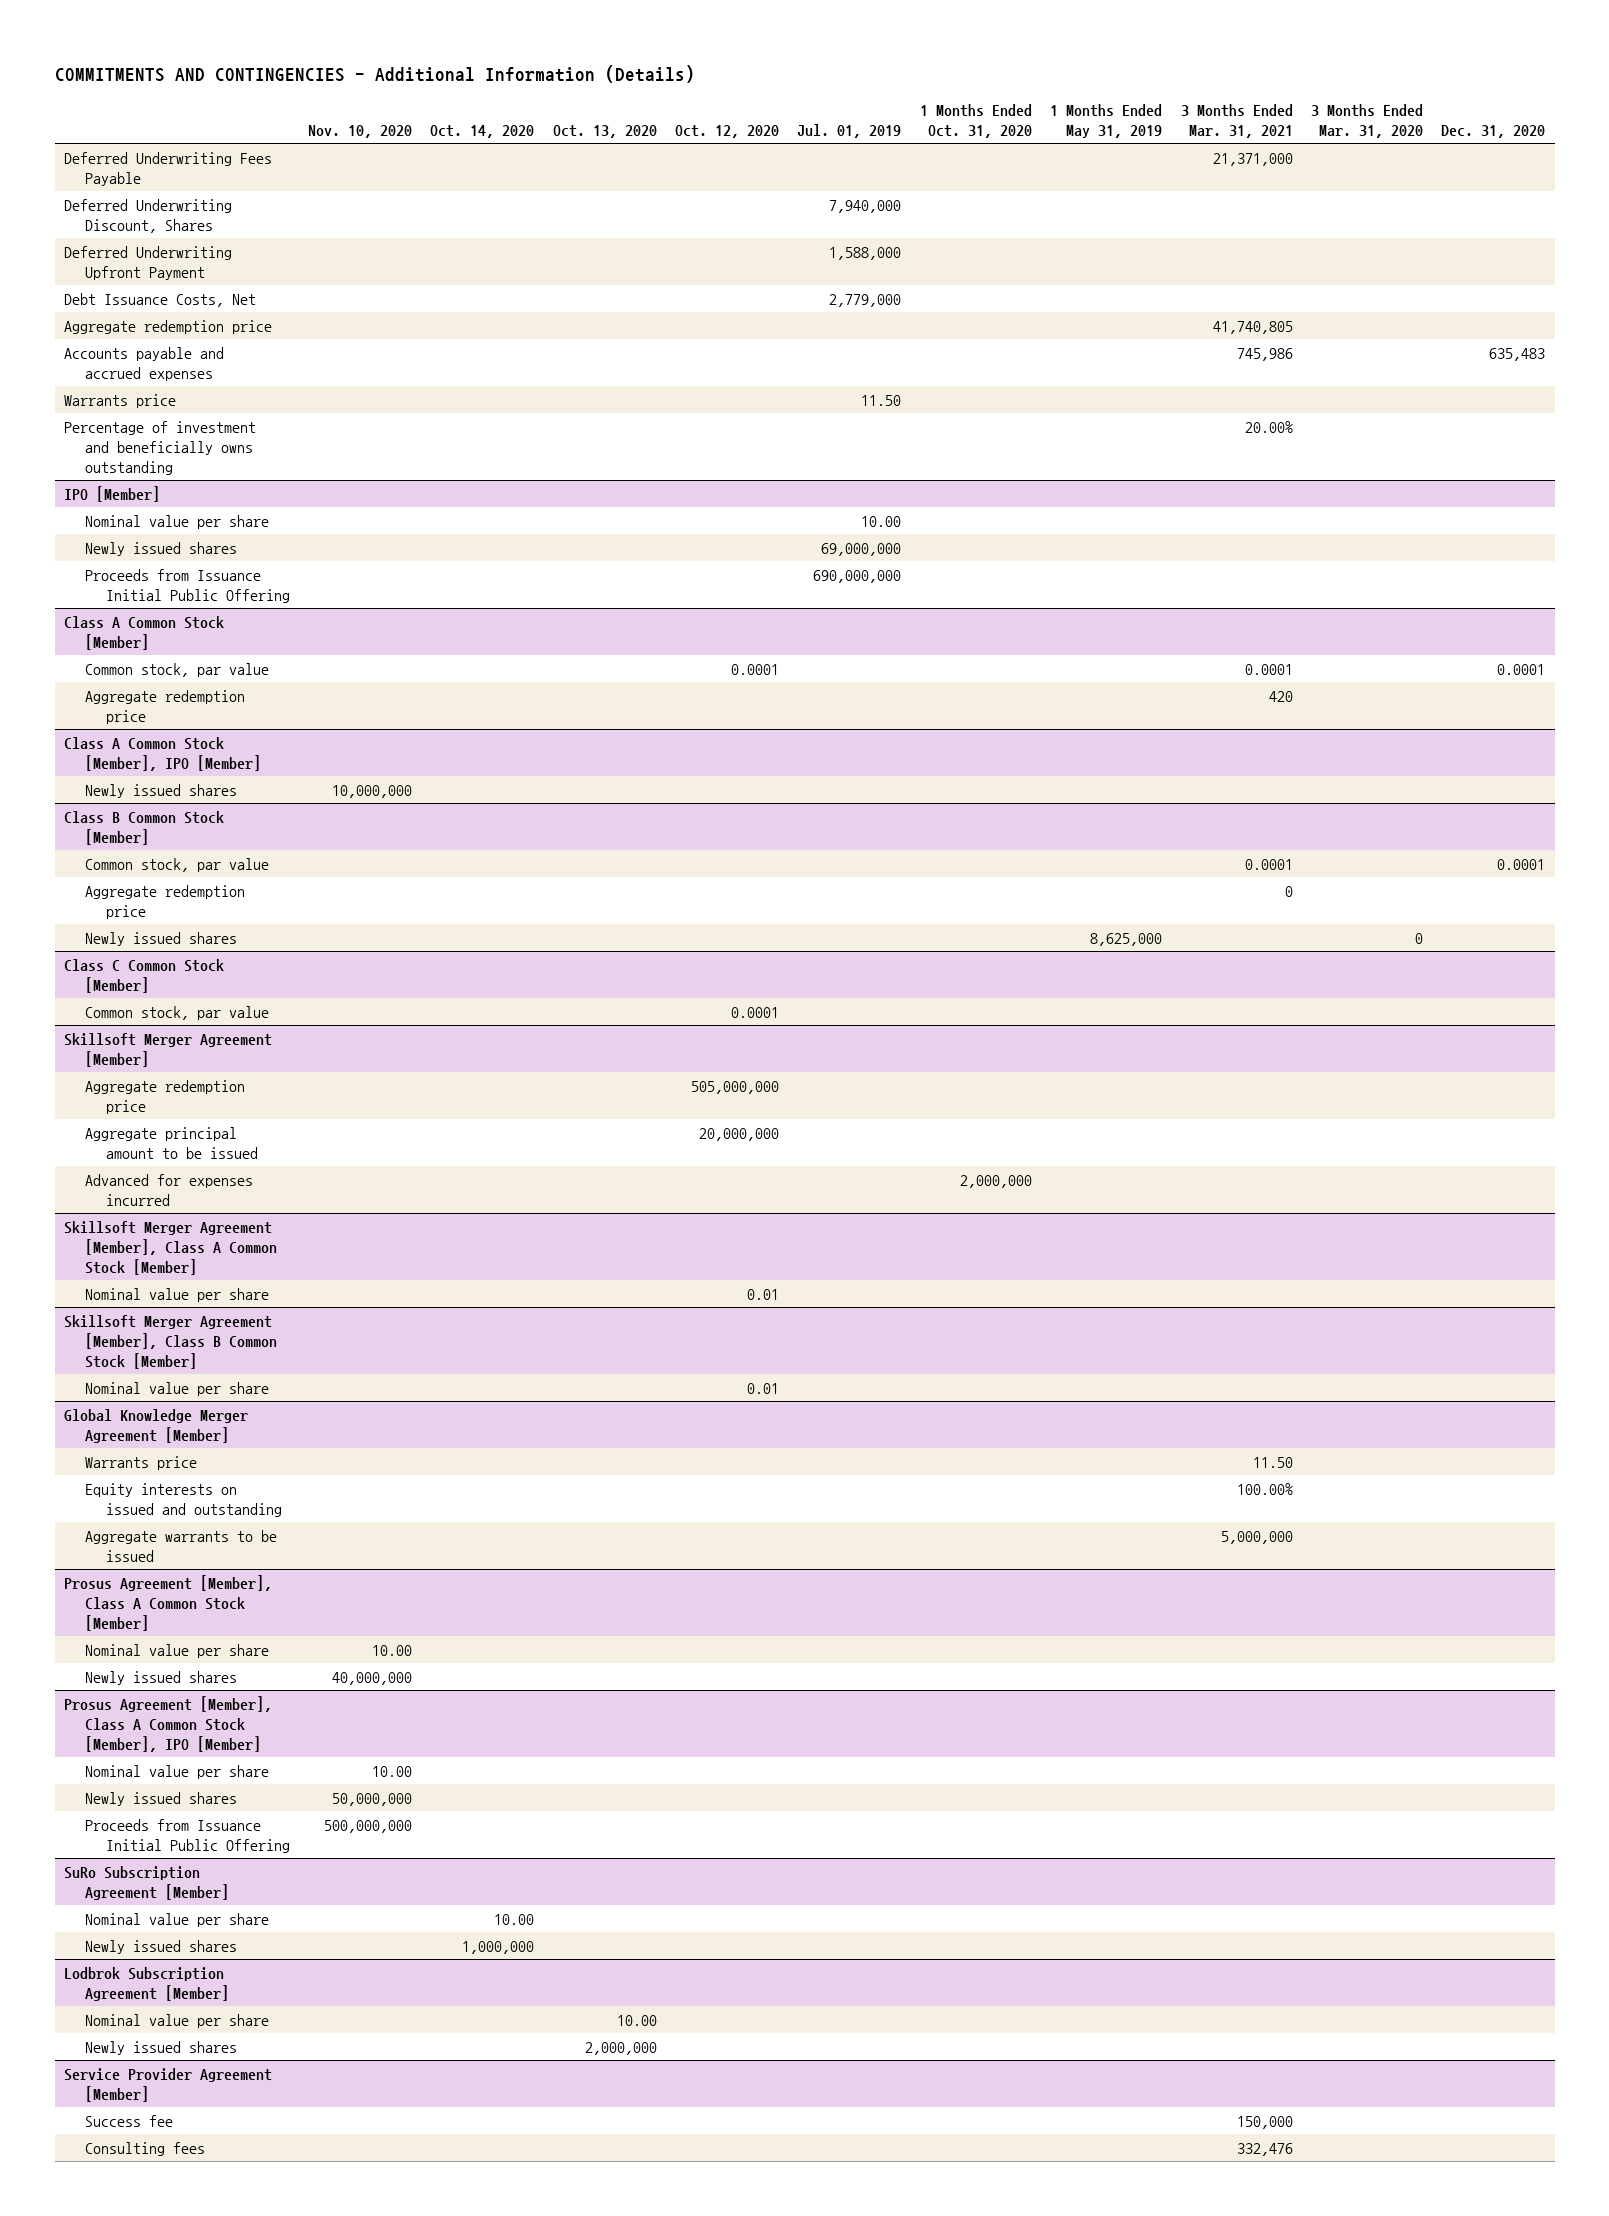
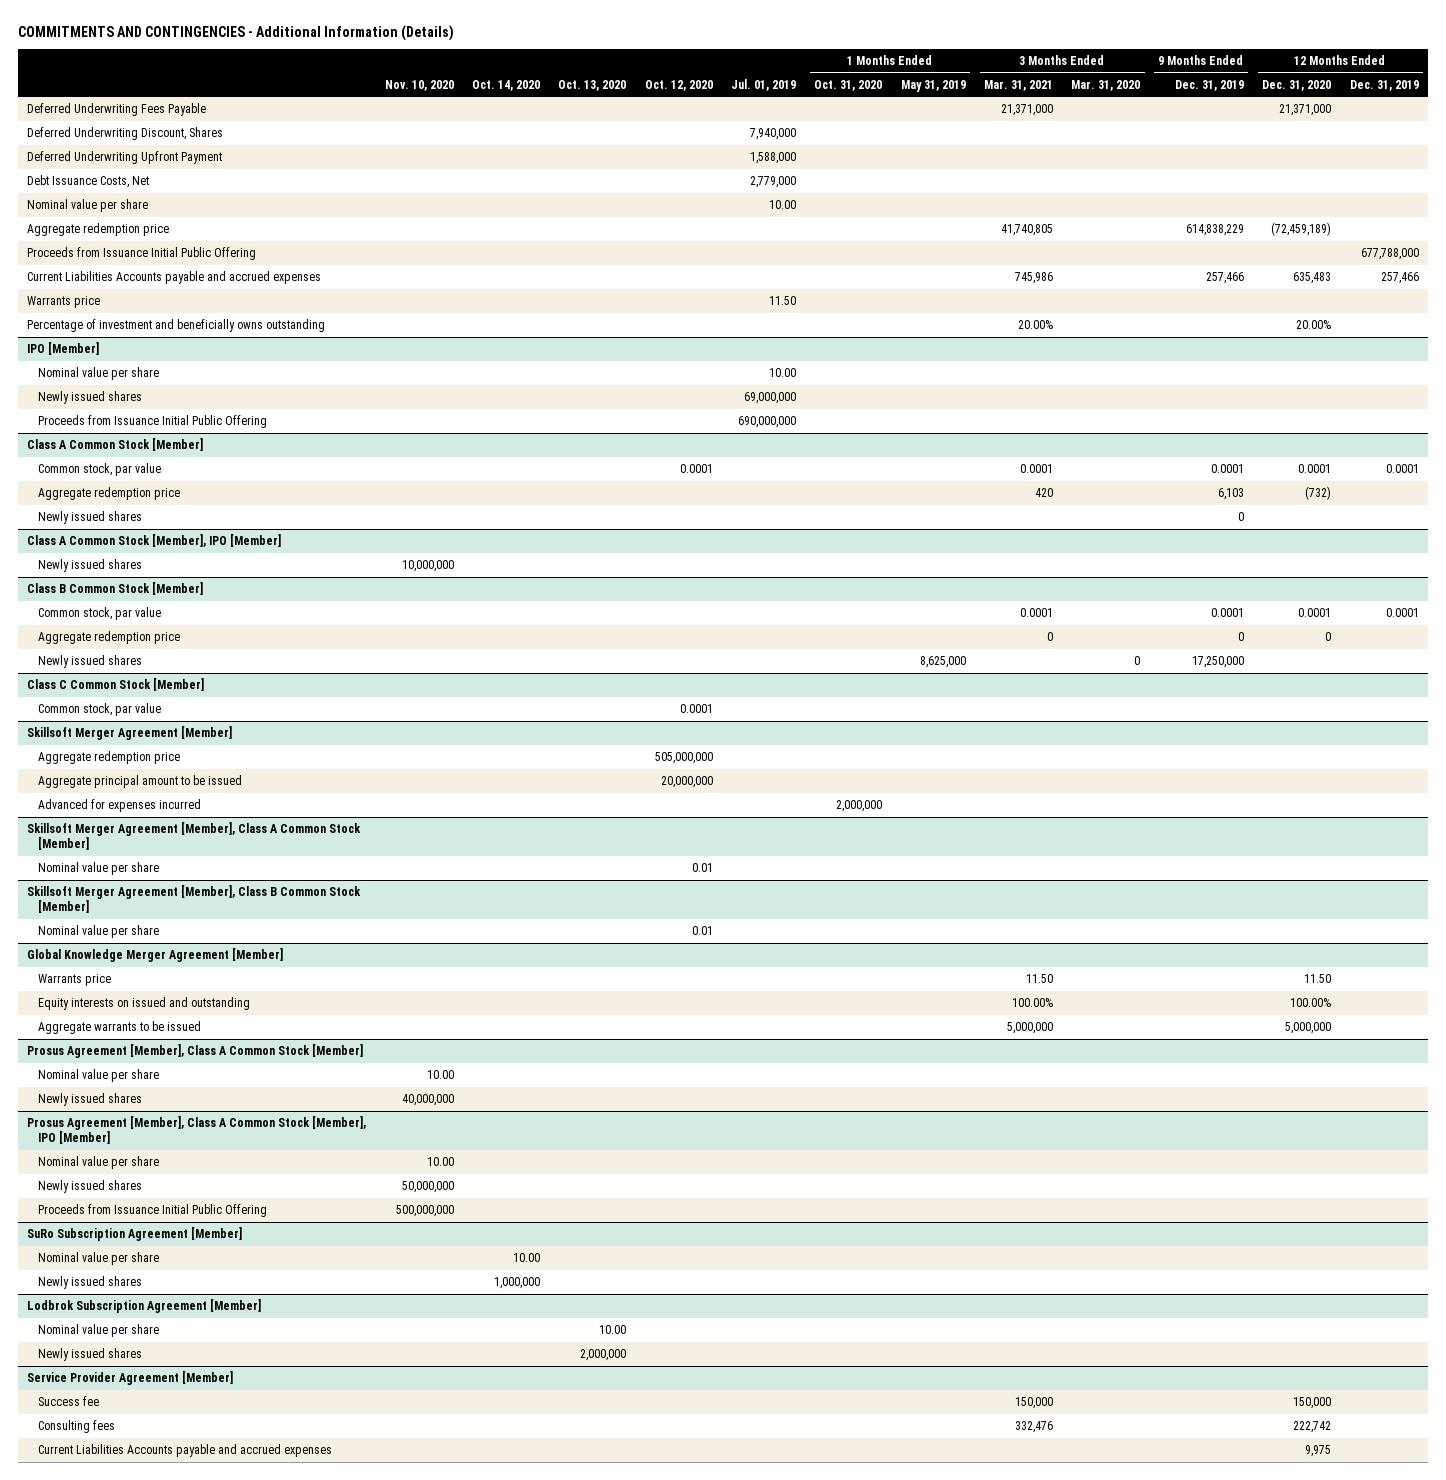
- | Nov. 10, 2020 | Oct. 14, 2020 | Oct. 13, 2020 | Oct. 12, 2020 | Jul. 01, 2019 | 1 Months Ended Oct. 31, 2020 | 1 Months Ended May 31, 2019 | 3 Months Ended Mar. 31, 2021 | 3 Months Ended Mar. 31, 2020 | Dec. 31, 2020
+ | Nov. 10, 2020 | Oct. 14, 2020 | Oct. 13, 2020 | Oct. 12, 2020 | Jul. 01, 2019 | 1 Months Ended Oct. 31, 2020 | 1 Months Ended May 31, 2019 | 3 Months Ended Mar. 31, 2021 | 3 Months Ended Mar. 31, 2020 | 9 Months Ended Dec. 31, 2019 | 12 Months Ended Dec. 31, 2020 | 12 Months Ended Dec. 31, 2019
+ Nominal value per share | | | | | 10.00 | | | | | | |
- Accounts payable and accrued expenses | | | | | | | | 745,986 | | 635,483
+ Proceeds from Issuance Initial Public Offering | | | | | | | | | | | | 677,788,000
+ Current Liabilities Accounts payable and accrued expenses | | | | | | | | 745,986 | | 257,466 | 635,483 | 257,466
@ Class A Common Stock [Member]
+ Newly issued shares | | | | | | | | | | 0 | |
@ Service Provider Agreement [Member]
+ Current Liabilities Accounts payable and accrued expenses | | | | | | | | | | | 9,975 |

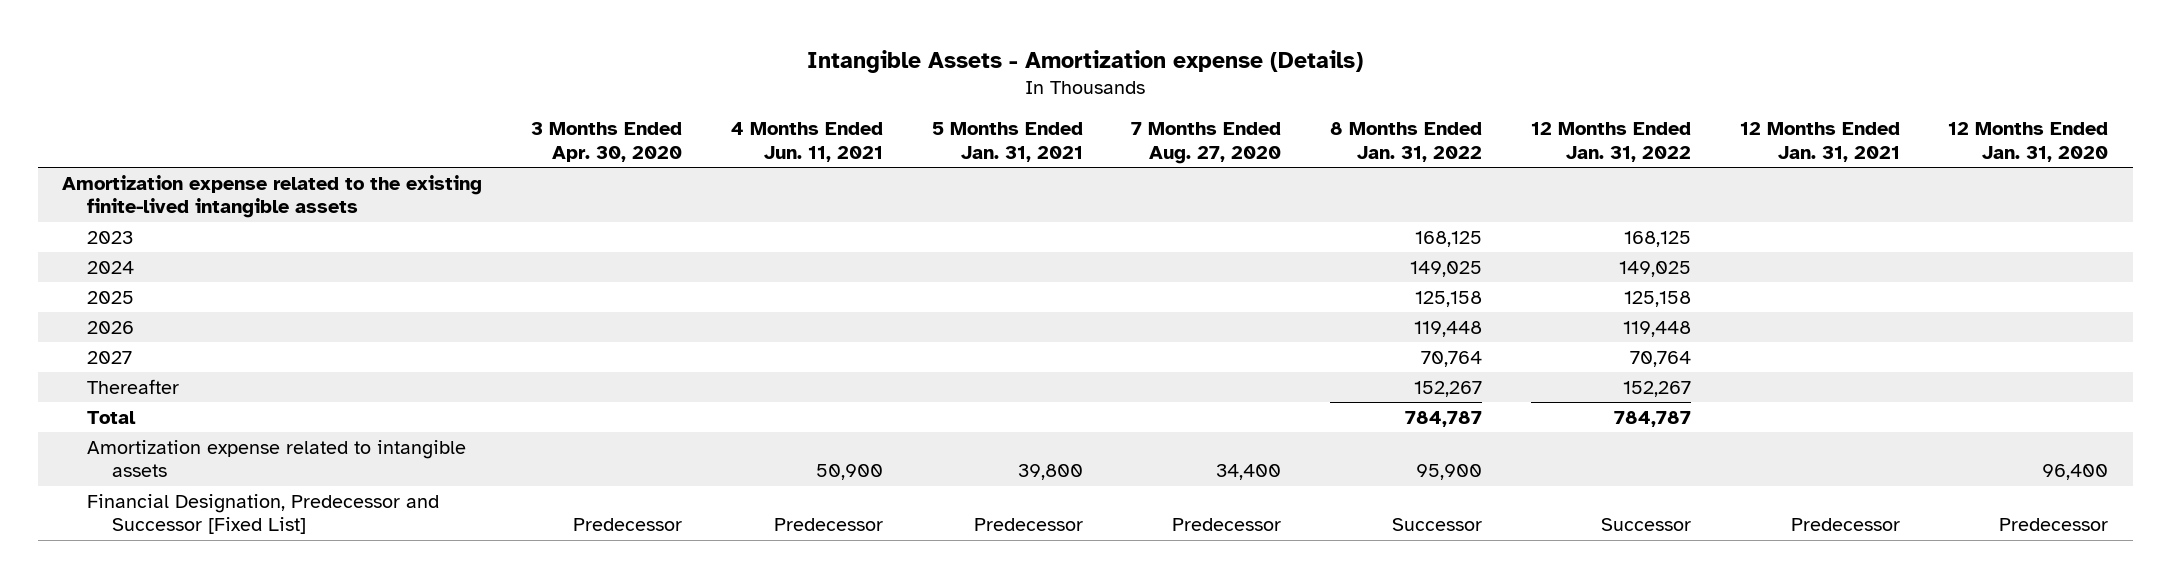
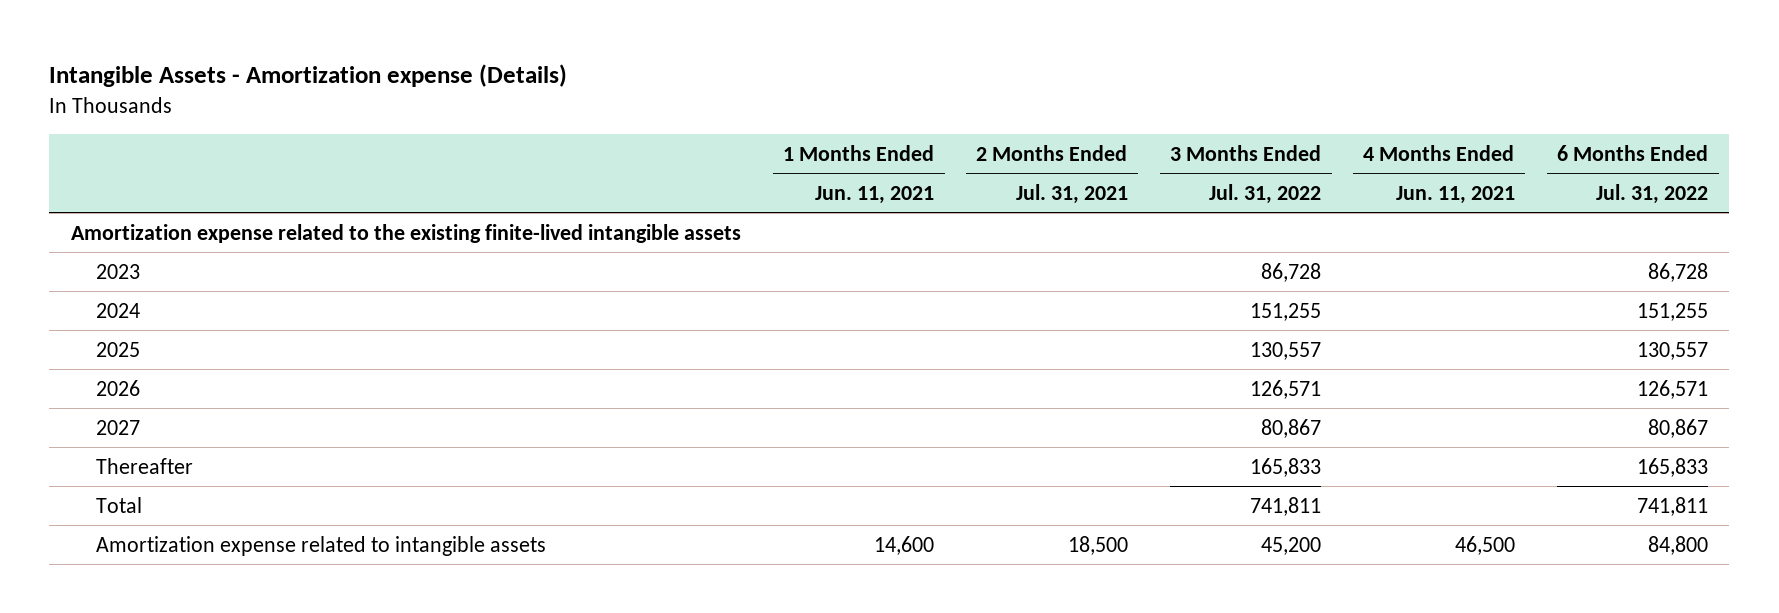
- | 3 Months Ended Apr. 30, 2020 | 4 Months Ended Jun. 11, 2021 | 5 Months Ended Jan. 31, 2021 | 7 Months Ended Aug. 27, 2020 | 8 Months Ended Jan. 31, 2022 | 12 Months Ended Jan. 31, 2022 | 12 Months Ended Jan. 31, 2021 | 12 Months Ended Jan. 31, 2020
+ | 1 Months Ended Jun. 11, 2021 | 2 Months Ended Jul. 31, 2021 | 3 Months Ended Jul. 31, 2022 | 4 Months Ended Jun. 11, 2021 | 6 Months Ended Jul. 31, 2022
- Amortization expense related to intangible assets | | 50,900 | 39,800 | 34,400 | 95,900 | | | 96,400
- Financial Designation, Predecessor and Successor [Fixed List] | Predecessor | Predecessor | Predecessor | Predecessor | Successor | Successor | Predecessor | Predecessor
+ Amortization expense related to intangible assets | 14,600 | 18,500 | 45,200 | 46,500 | 84,800

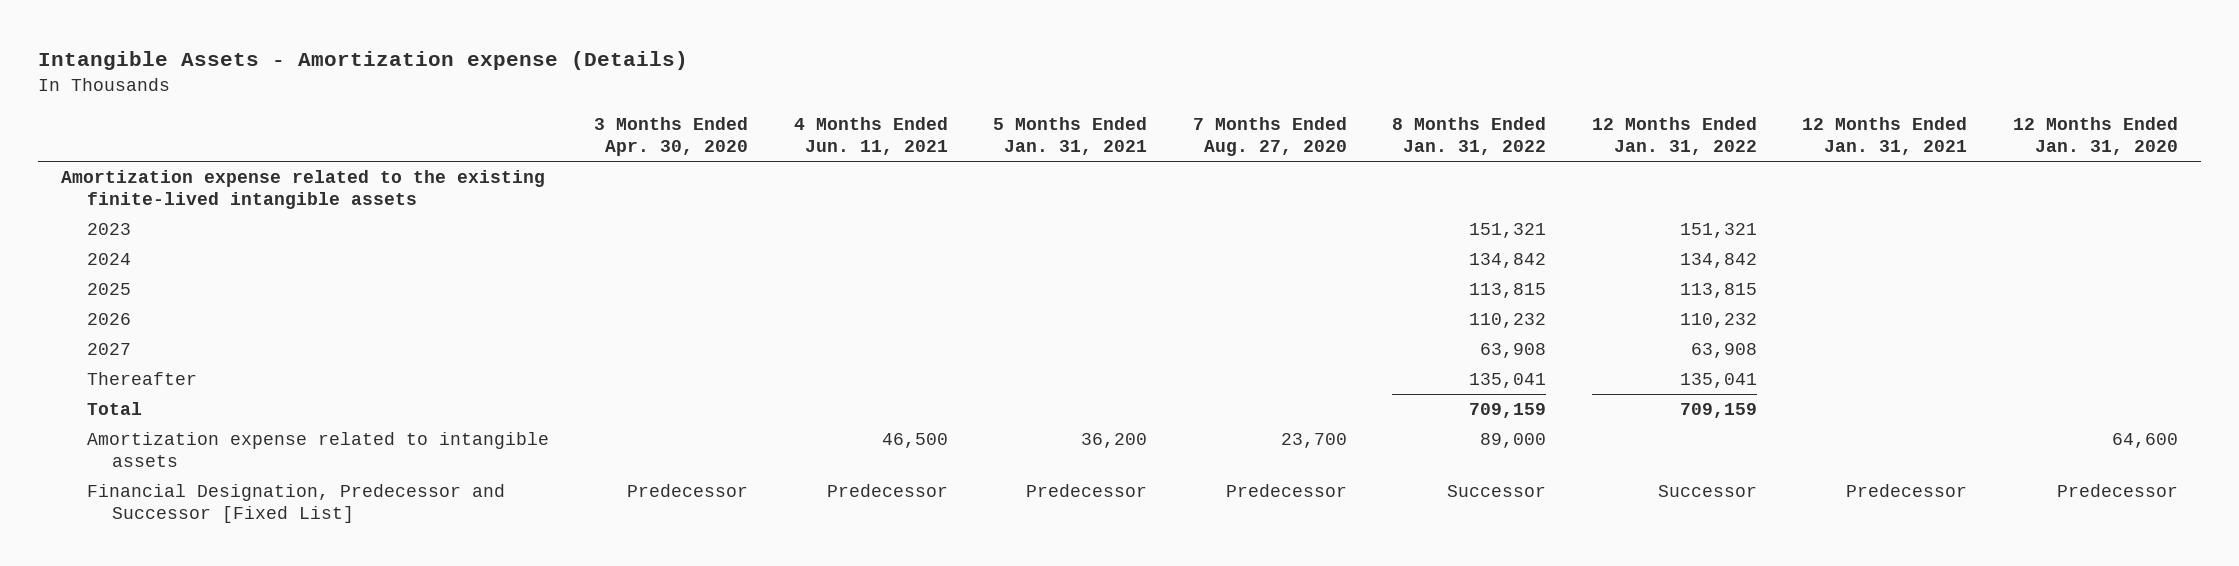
- | 1 Months Ended Jun. 11, 2021 | 2 Months Ended Jul. 31, 2021 | 3 Months Ended Jul. 31, 2022 | 4 Months Ended Jun. 11, 2021 | 6 Months Ended Jul. 31, 2022
+ | 3 Months Ended Apr. 30, 2020 | 4 Months Ended Jun. 11, 2021 | 5 Months Ended Jan. 31, 2021 | 7 Months Ended Aug. 27, 2020 | 8 Months Ended Jan. 31, 2022 | 12 Months Ended Jan. 31, 2022 | 12 Months Ended Jan. 31, 2021 | 12 Months Ended Jan. 31, 2020
+ Financial Designation, Predecessor and Successor [Fixed List] | Predecessor | Predecessor | Predecessor | Predecessor | Successor | Successor | Predecessor | Predecessor

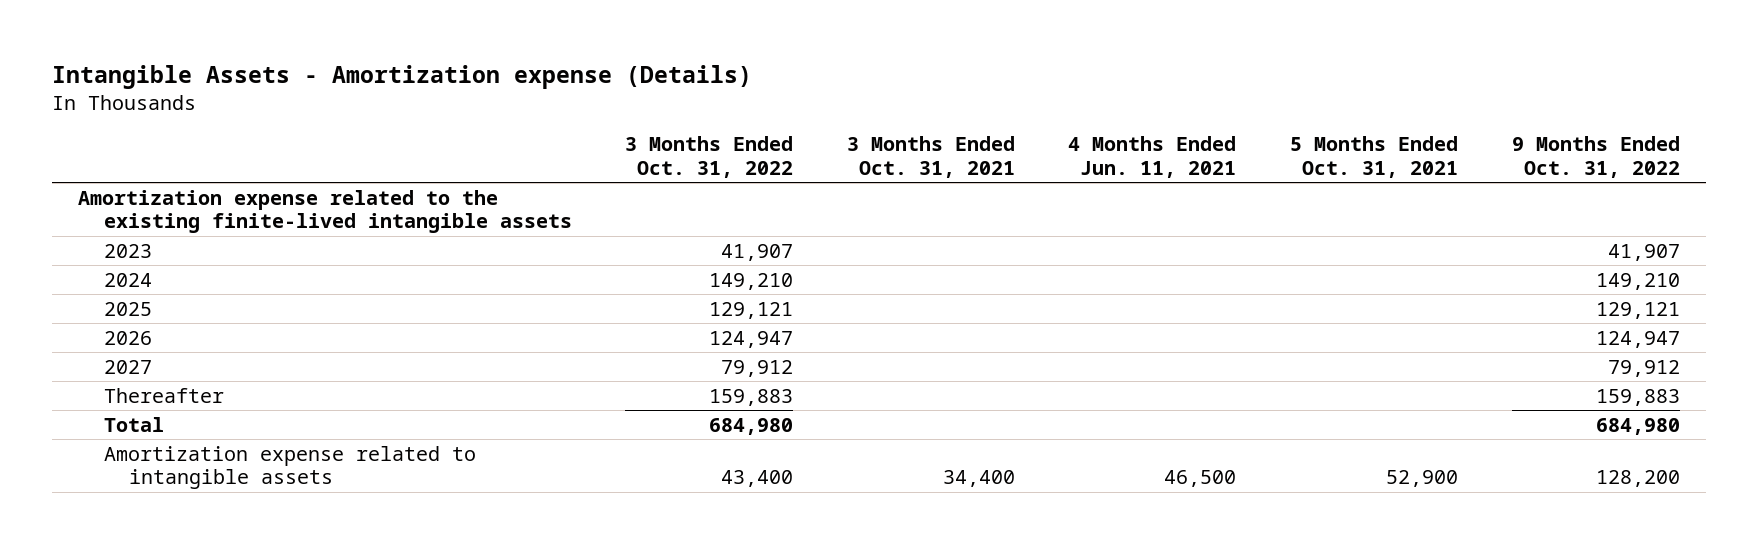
- | 3 Months Ended Apr. 30, 2020 | 4 Months Ended Jun. 11, 2021 | 5 Months Ended Jan. 31, 2021 | 7 Months Ended Aug. 27, 2020 | 8 Months Ended Jan. 31, 2022 | 12 Months Ended Jan. 31, 2022 | 12 Months Ended Jan. 31, 2021 | 12 Months Ended Jan. 31, 2020
+ | 3 Months Ended Oct. 31, 2022 | 3 Months Ended Oct. 31, 2021 | 4 Months Ended Jun. 11, 2021 | 5 Months Ended Oct. 31, 2021 | 9 Months Ended Oct. 31, 2022
- Financial Designation, Predecessor and Successor [Fixed List] | Predecessor | Predecessor | Predecessor | Predecessor | Successor | Successor | Predecessor | Predecessor

